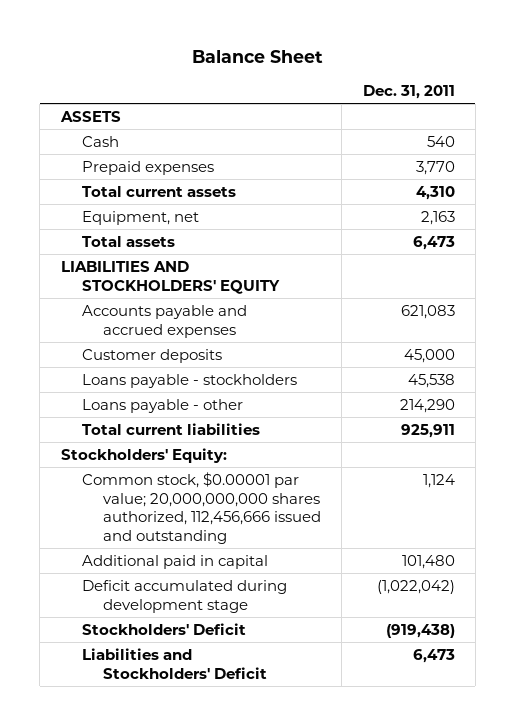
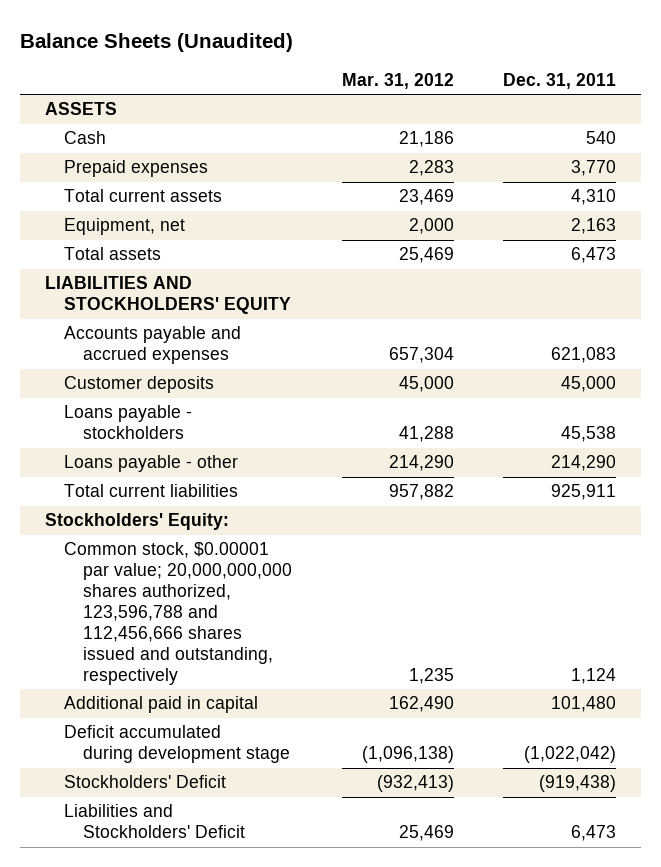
- Balance Sheet
+ Balance Sheets (Unaudited)
- | Dec. 31, 2011
+ | Mar. 31, 2012 | Dec. 31, 2011
- Common stock, $0.00001 par value; 20,000,000,000 shares authorized, 112,456,666 issued and outstanding | 1,124
+ Common stock, $0.00001 par value; 20,000,000,000 shares authorized, 123,596,788 and 112,456,666 shares issued and outstanding, respectively | 1,235 | 1,124

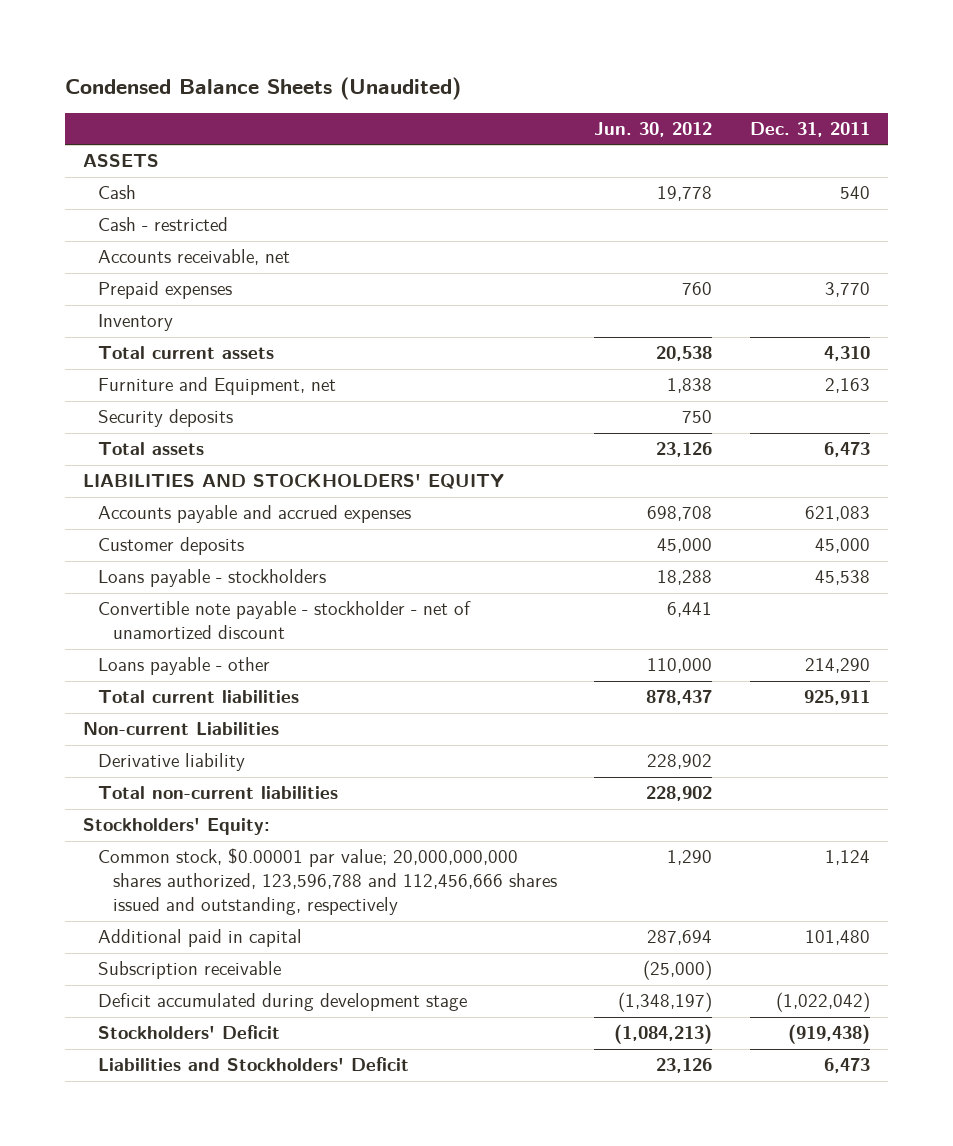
- Balance Sheets (Unaudited)
+ Condensed Balance Sheets (Unaudited)
- | Mar. 31, 2012 | Dec. 31, 2011
+ | Jun. 30, 2012 | Dec. 31, 2011
+ Cash - restricted
+ Accounts receivable, net
+ Inventory
- Equipment, net | 2,000 | 2,163
+ Furniture and Equipment, net | 1,838 | 2,163
+ Security deposits | 750 |
+ Convertible note payable - stockholder - net of unamortized discount | 6,441 |
+ Non-current Liabilities
+ Derivative liability | 228,902 |
+ Total non-current liabilities | 228,902 |
+ Subscription receivable | (25,000) |

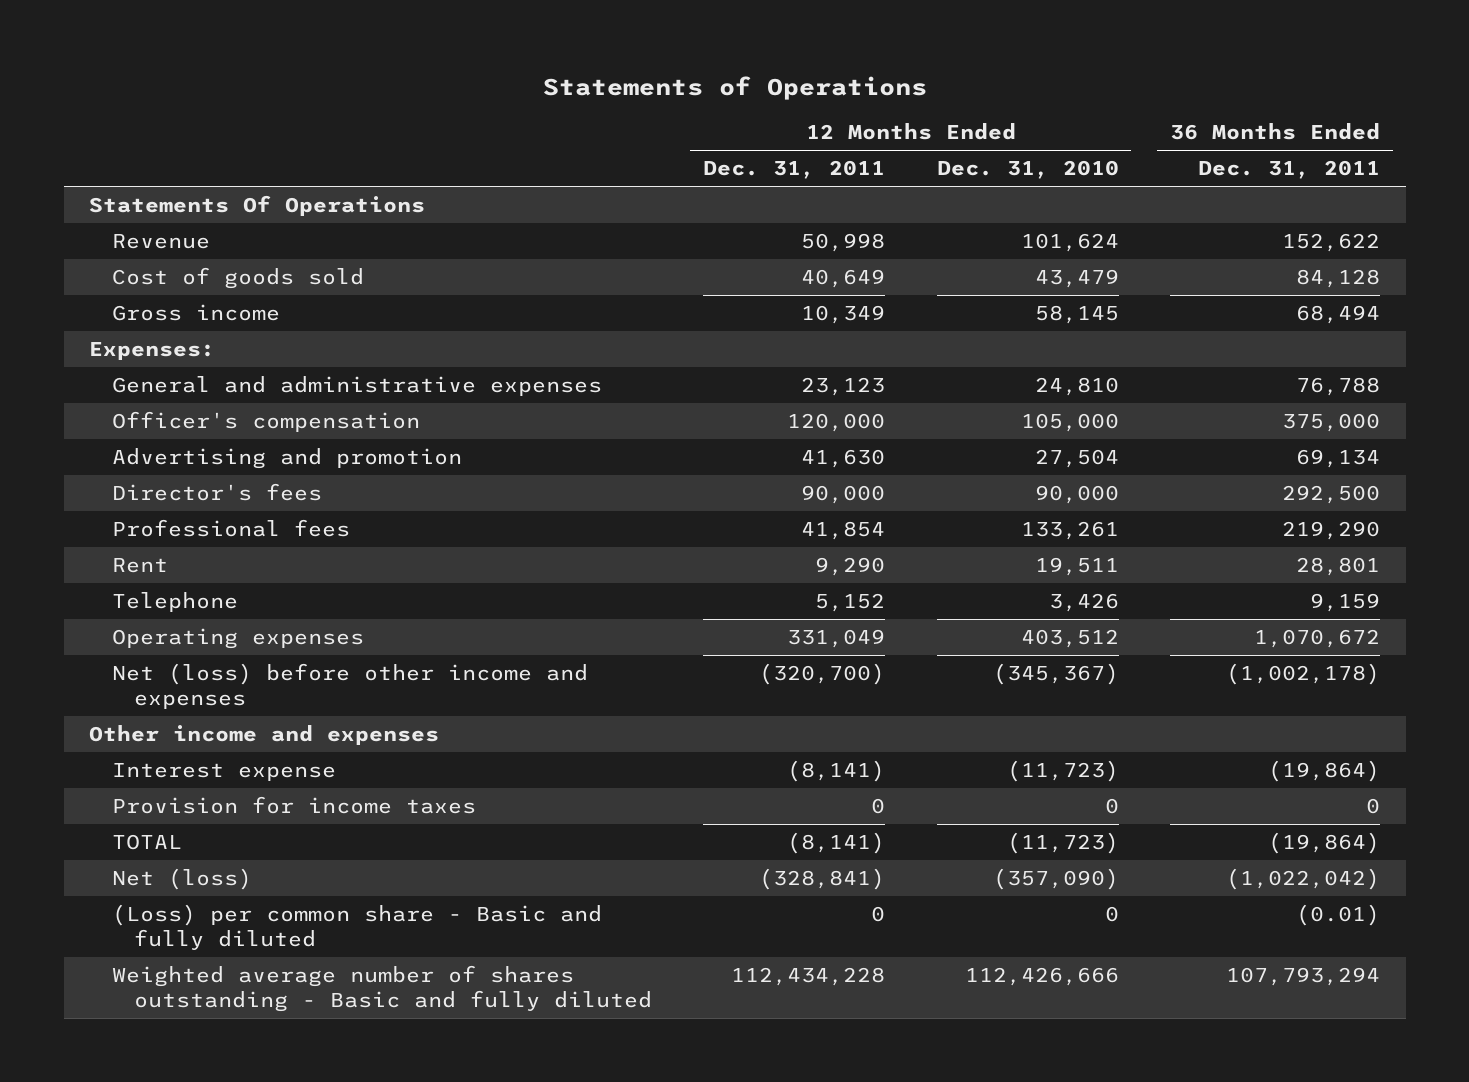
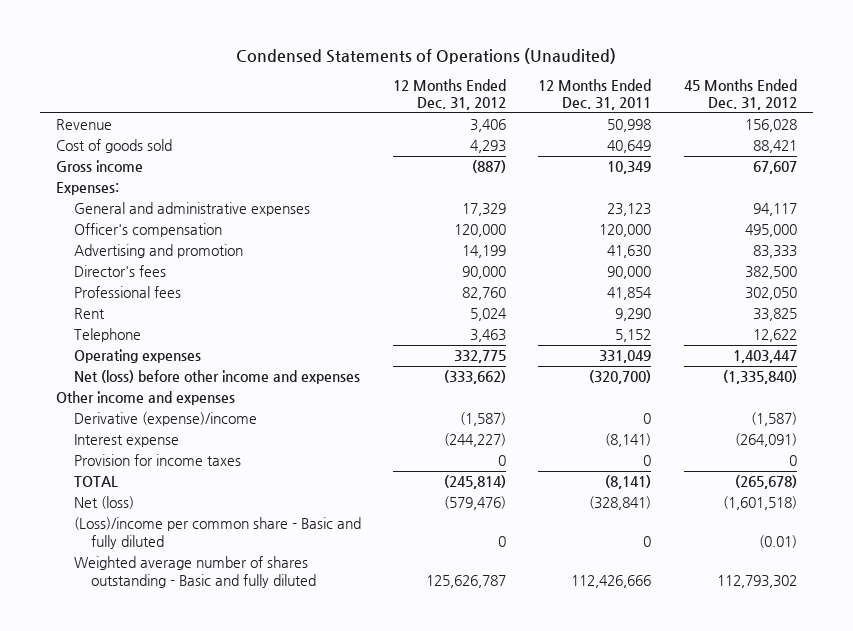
- Statements of Operations
+ Condensed Statements of Operations (Unaudited)
- | 12 Months Ended Dec. 31, 2011 | 12 Months Ended Dec. 31, 2010 | 36 Months Ended Dec. 31, 2011
+ | 12 Months Ended Dec. 31, 2012 | 12 Months Ended Dec. 31, 2011 | 45 Months Ended Dec. 31, 2012
- Statements Of Operations
+ Derivative (expense)/income | (1,587) | 0 | (1,587)
- (Loss) per common share - Basic and fully diluted | 0 | 0 | (0.01)
- Weighted average number of shares outstanding - Basic and fully diluted | 112,434,228 | 112,426,666 | 107,793,294
+ (Loss)/income per common share - Basic and fully diluted | 0 | 0 | (0.01)
+ Weighted average number of shares outstanding - Basic and fully diluted | 125,626,787 | 112,426,666 | 112,793,302

